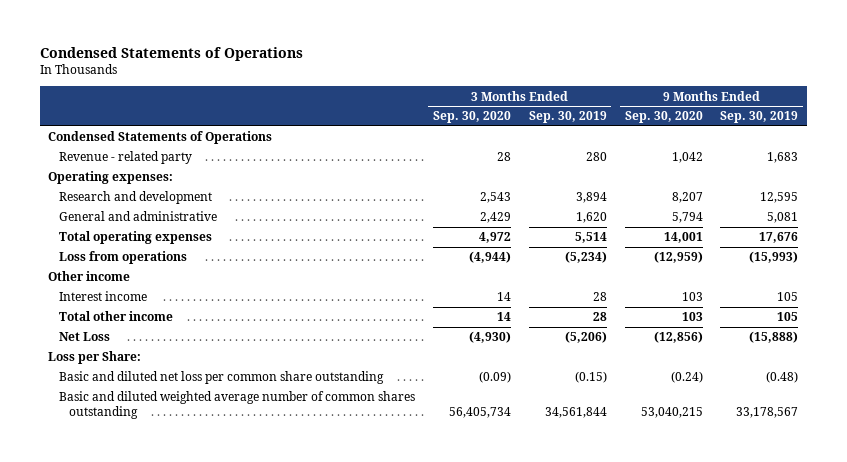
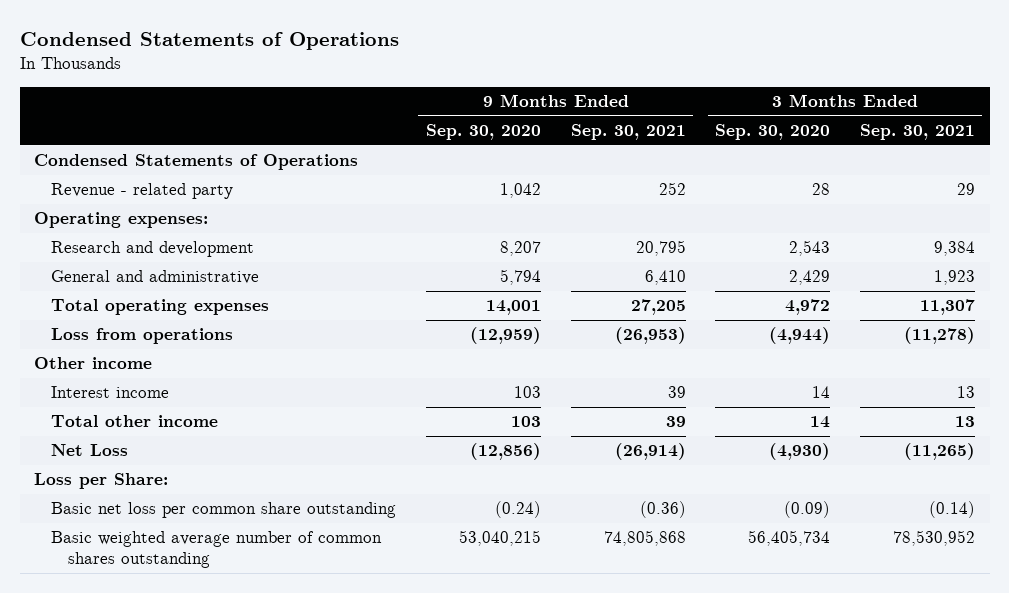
- | 3 Months Ended Sep. 30, 2020 | 3 Months Ended Sep. 30, 2019 | 9 Months Ended Sep. 30, 2020 | 9 Months Ended Sep. 30, 2019
+ | 9 Months Ended Sep. 30, 2020 | 9 Months Ended Sep. 30, 2021 | 3 Months Ended Sep. 30, 2020 | 3 Months Ended Sep. 30, 2021
- Basic and diluted net loss per common share outstanding | (0.09) | (0.15) | (0.24) | (0.48)
- Basic and diluted weighted average number of common shares outstanding | 56,405,734 | 34,561,844 | 53,040,215 | 33,178,567
+ Basic net loss per common share outstanding | (0.24) | (0.36) | (0.09) | (0.14)
+ Basic weighted average number of common shares outstanding | 53,040,215 | 74,805,868 | 56,405,734 | 78,530,952

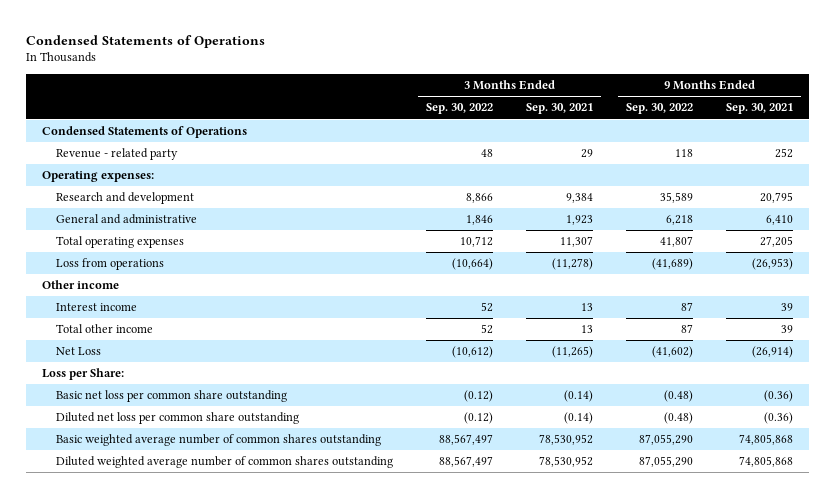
- | 9 Months Ended Sep. 30, 2020 | 9 Months Ended Sep. 30, 2021 | 3 Months Ended Sep. 30, 2020 | 3 Months Ended Sep. 30, 2021
+ | 3 Months Ended Sep. 30, 2022 | 3 Months Ended Sep. 30, 2021 | 9 Months Ended Sep. 30, 2022 | 9 Months Ended Sep. 30, 2021
+ Diluted net loss per common share outstanding | (0.12) | (0.14) | (0.48) | (0.36)
+ Diluted weighted average number of common shares outstanding | 88,567,497 | 78,530,952 | 87,055,290 | 74,805,868

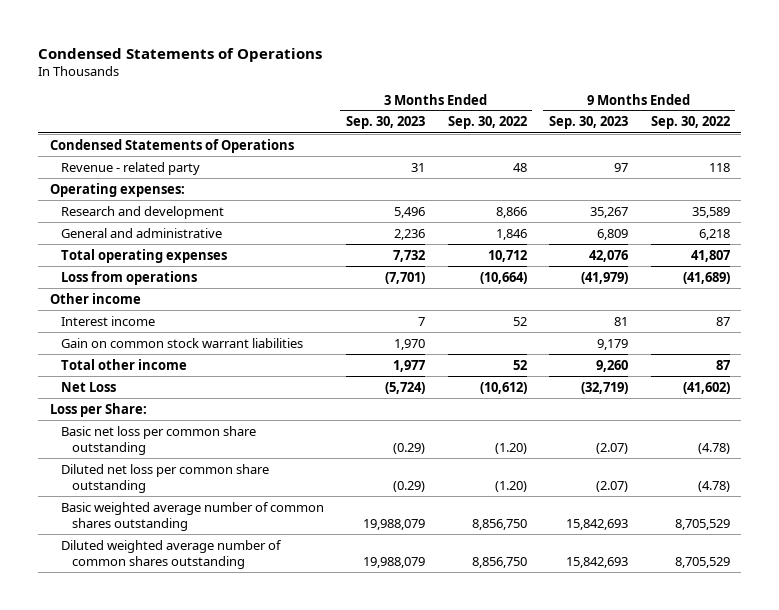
- | 3 Months Ended Sep. 30, 2022 | 3 Months Ended Sep. 30, 2021 | 9 Months Ended Sep. 30, 2022 | 9 Months Ended Sep. 30, 2021
+ | 3 Months Ended Sep. 30, 2023 | 3 Months Ended Sep. 30, 2022 | 9 Months Ended Sep. 30, 2023 | 9 Months Ended Sep. 30, 2022
+ Gain on common stock warrant liabilities | 1,970 | | 9,179 |
- Basic net loss per common share outstanding | (0.12) | (0.14) | (0.48) | (0.36)
- Diluted net loss per common share outstanding | (0.12) | (0.14) | (0.48) | (0.36)
- Basic weighted average number of common shares outstanding | 88,567,497 | 78,530,952 | 87,055,290 | 74,805,868
- Diluted weighted average number of common shares outstanding | 88,567,497 | 78,530,952 | 87,055,290 | 74,805,868
+ Basic net loss per common share outstanding | (0.29) | (1.20) | (2.07) | (4.78)
+ Diluted net loss per common share outstanding | (0.29) | (1.20) | (2.07) | (4.78)
+ Basic weighted average number of common shares outstanding | 19,988,079 | 8,856,750 | 15,842,693 | 8,705,529
+ Diluted weighted average number of common shares outstanding | 19,988,079 | 8,856,750 | 15,842,693 | 8,705,529

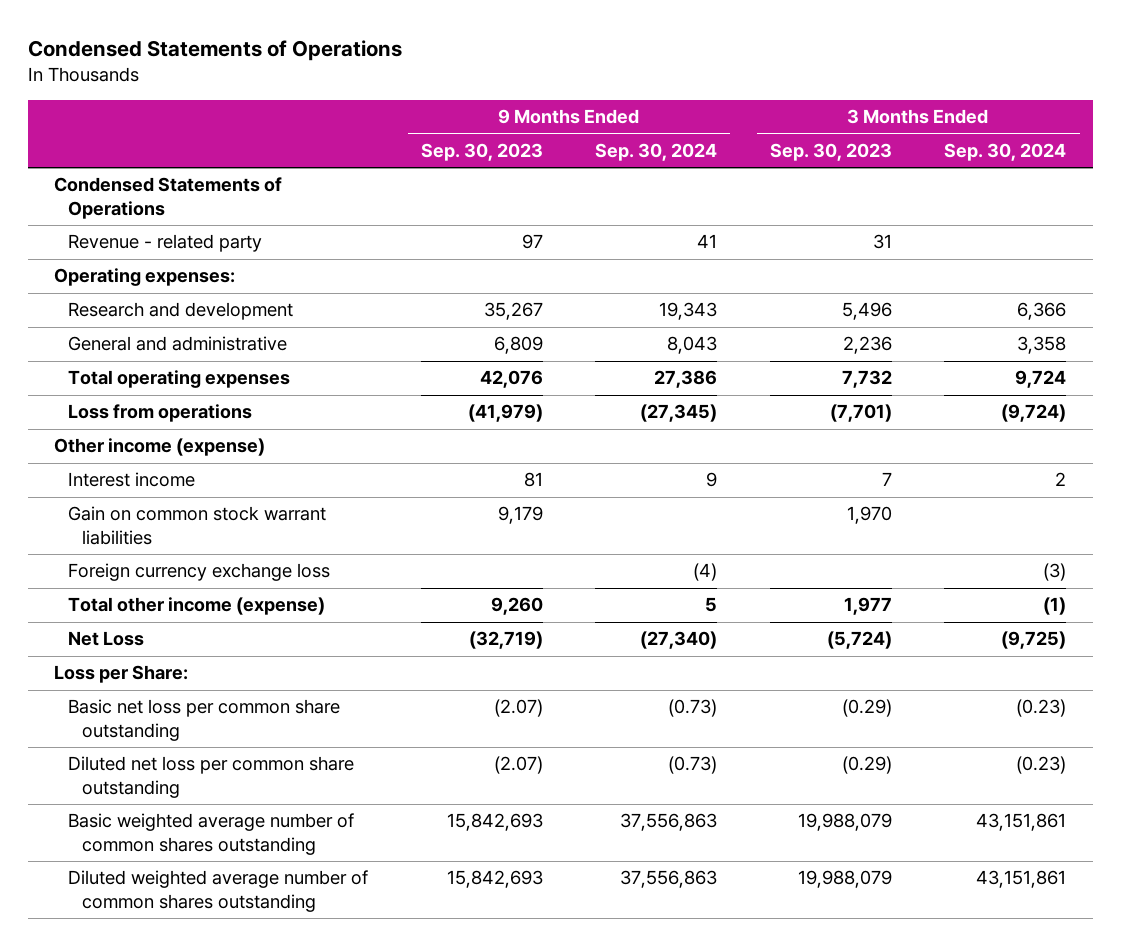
- | 3 Months Ended Sep. 30, 2023 | 3 Months Ended Sep. 30, 2022 | 9 Months Ended Sep. 30, 2023 | 9 Months Ended Sep. 30, 2022
+ | 9 Months Ended Sep. 30, 2023 | 9 Months Ended Sep. 30, 2024 | 3 Months Ended Sep. 30, 2023 | 3 Months Ended Sep. 30, 2024
- Other income
+ Other income (expense)
- Total other income | 1,977 | 52 | 9,260 | 87
+ Foreign currency exchange loss | | (4) | | (3)
+ Total other income (expense) | 9,260 | 5 | 1,977 | (1)

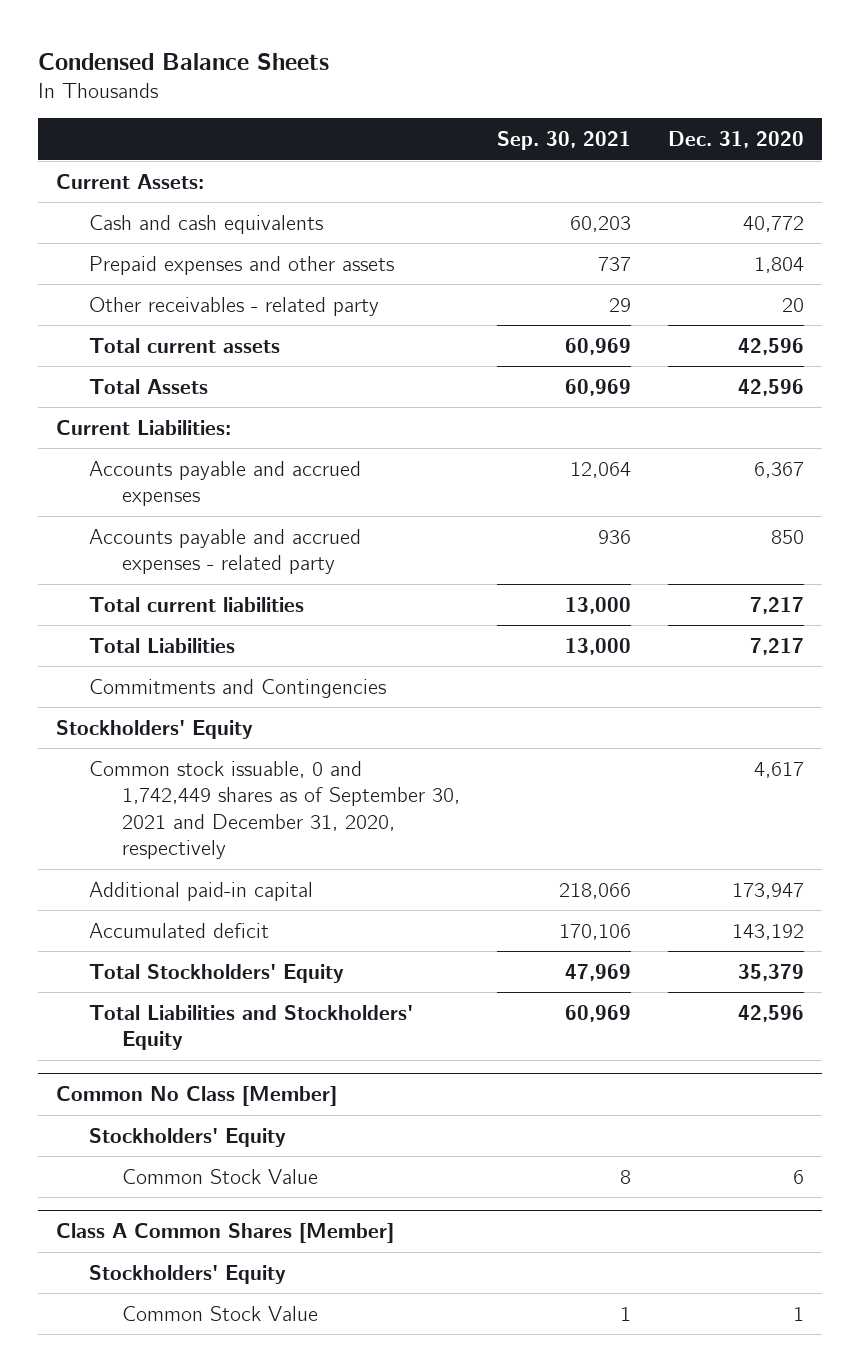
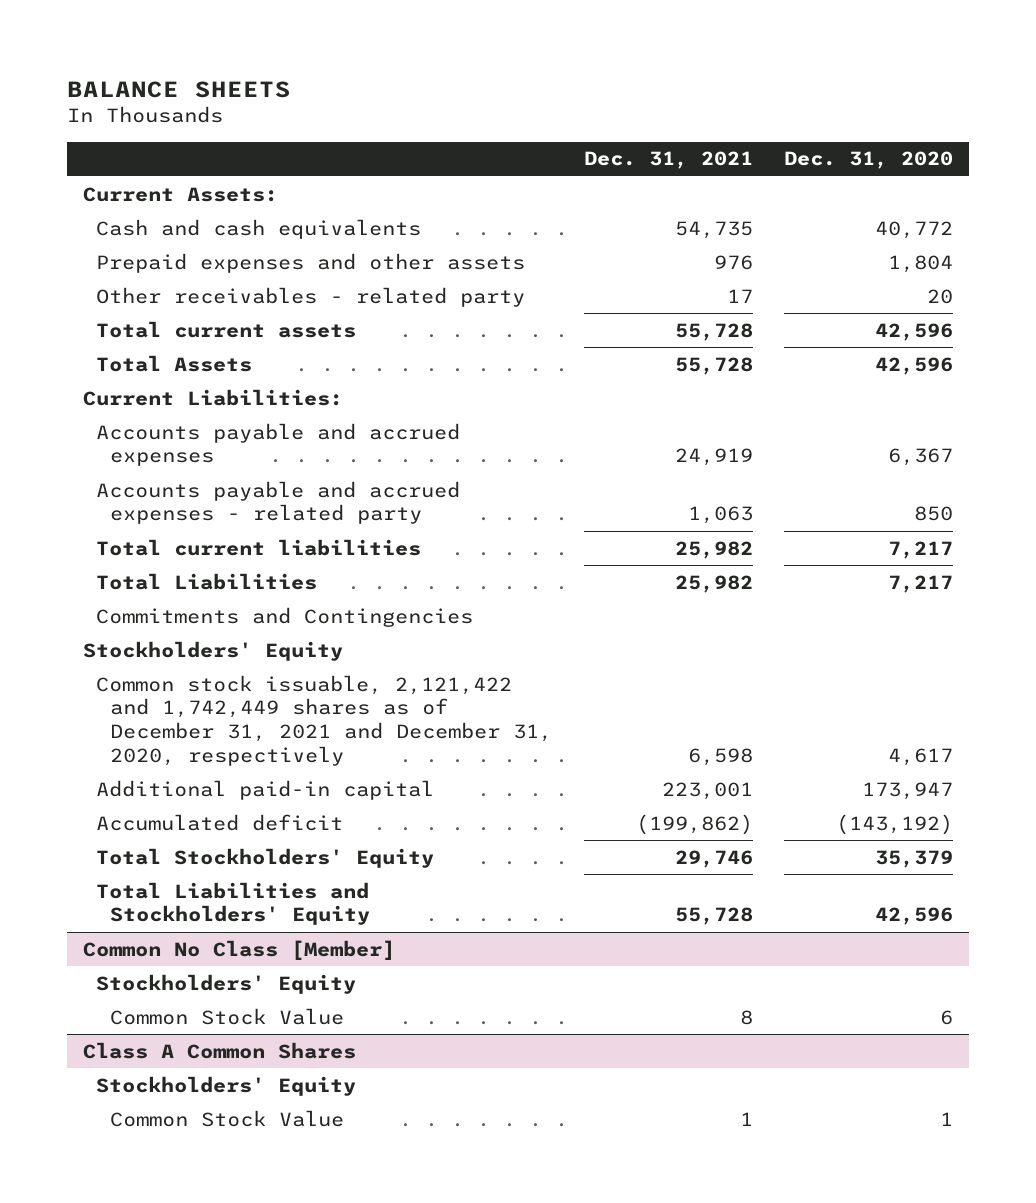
- Condensed Balance Sheets
+ BALANCE SHEETS
- | Sep. 30, 2021 | Dec. 31, 2020
+ | Dec. 31, 2021 | Dec. 31, 2020
- Common stock issuable, 0 and 1,742,449 shares as of September 30, 2021 and December 31, 2020, respectively | | 4,617
+ Common stock issuable, 2,121,422 and 1,742,449 shares as of December 31, 2021 and December 31, 2020, respectively | 6,598 | 4,617
- Accumulated deficit | 170,106 | 143,192
+ Accumulated deficit | (199,862) | (143,192)
- Class A Common Shares [Member]
+ Class A Common Shares

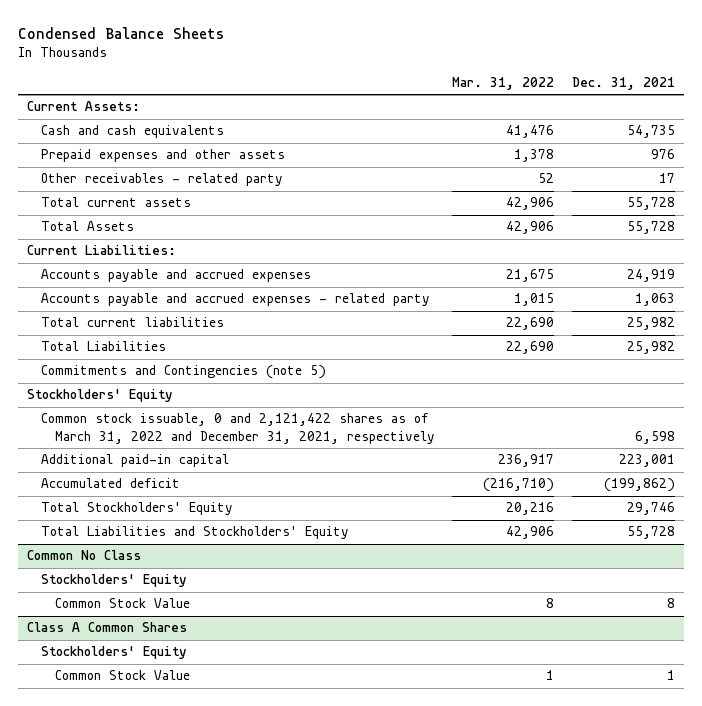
- BALANCE SHEETS
+ Condensed Balance Sheets
- | Dec. 31, 2021 | Dec. 31, 2020
+ | Mar. 31, 2022 | Dec. 31, 2021
- Commitments and Contingencies
+ Commitments and Contingencies (note 5)
- Common stock issuable, 2,121,422 and 1,742,449 shares as of December 31, 2021 and December 31, 2020, respectively | 6,598 | 4,617
+ Common stock issuable, 0 and 2,121,422 shares as of March 31, 2022 and December 31, 2021, respectively | | 6,598
- Common No Class [Member]
+ Common No Class

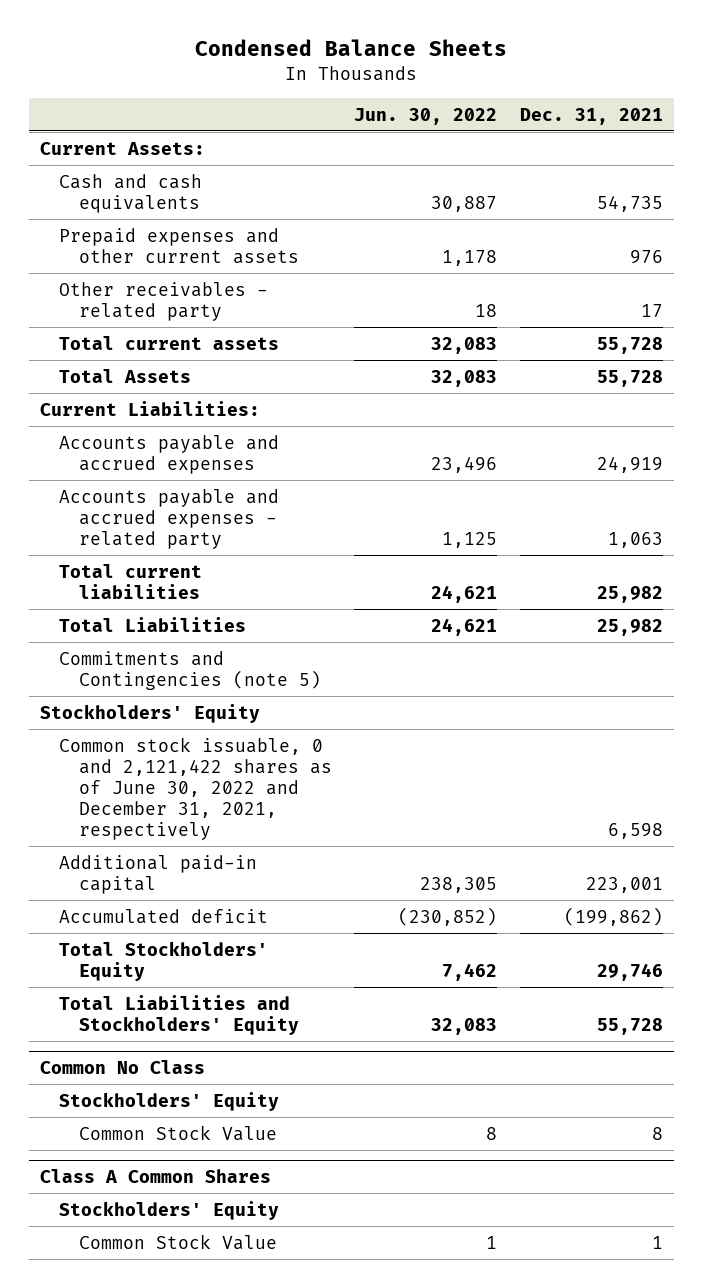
- | Mar. 31, 2022 | Dec. 31, 2021
+ | Jun. 30, 2022 | Dec. 31, 2021
- Prepaid expenses and other assets | 1,378 | 976
+ Prepaid expenses and other current assets | 1,178 | 976
- Common stock issuable, 0 and 2,121,422 shares as of March 31, 2022 and December 31, 2021, respectively | | 6,598
+ Common stock issuable, 0 and 2,121,422 shares as of June 30, 2022 and December 31, 2021, respectively | | 6,598

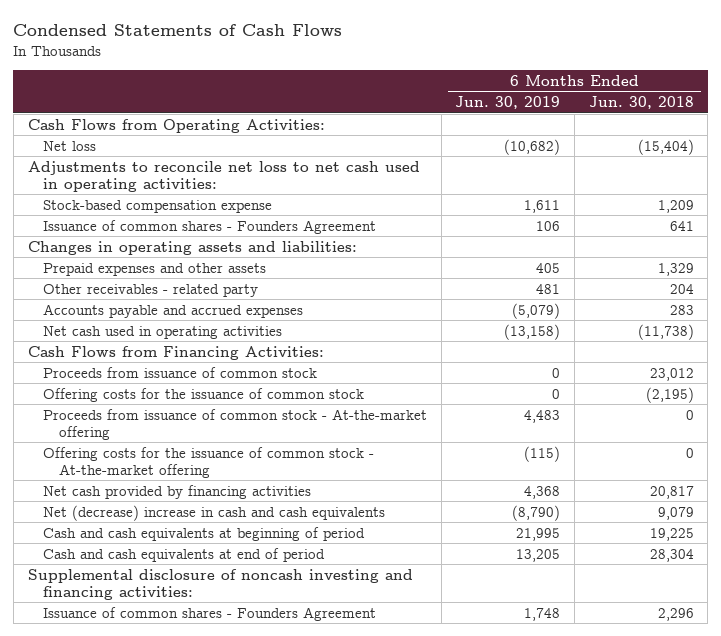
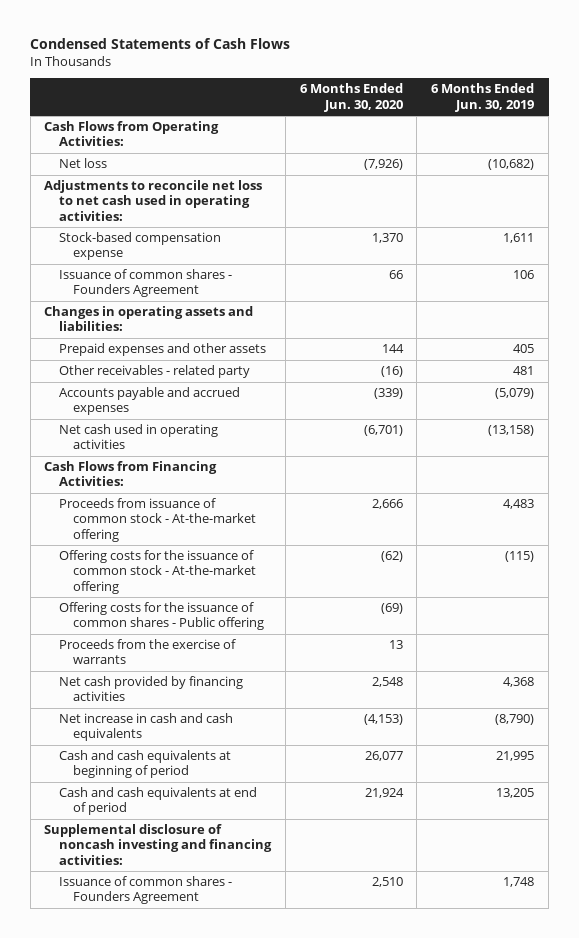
- | 6 Months Ended Jun. 30, 2019 | 6 Months Ended Jun. 30, 2018
+ | 6 Months Ended Jun. 30, 2020 | 6 Months Ended Jun. 30, 2019
- Proceeds from issuance of common stock | 0 | 23,012
- Offering costs for the issuance of common stock | 0 | (2,195)
+ Offering costs for the issuance of common shares - Public offering | (69) |
+ Proceeds from the exercise of warrants | 13 |
- Net (decrease) increase in cash and cash equivalents | (8,790) | 9,079
+ Net increase in cash and cash equivalents | (4,153) | (8,790)

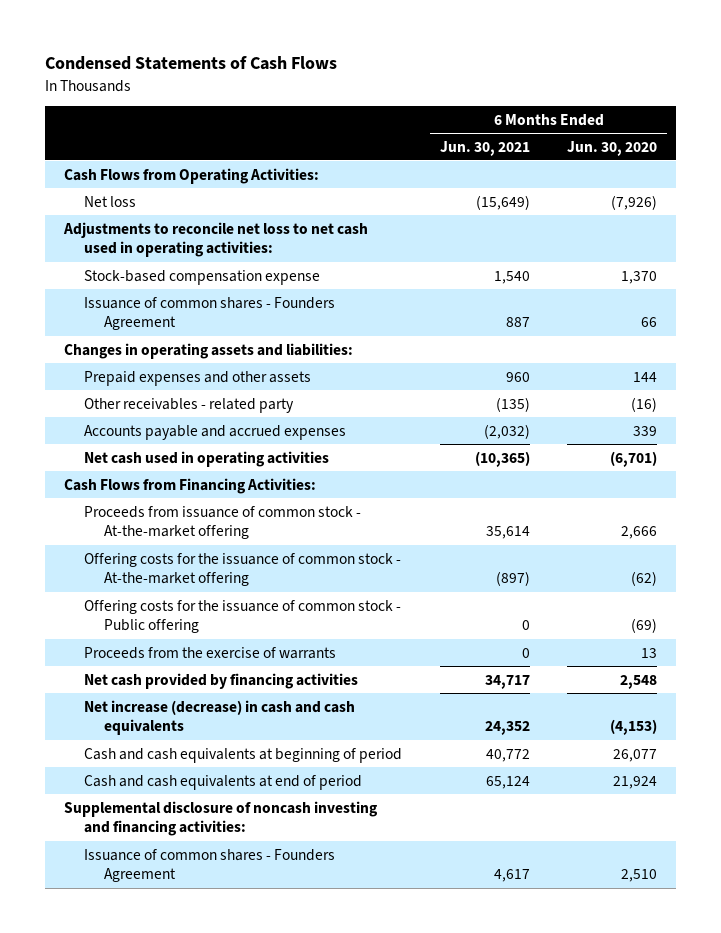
- | 6 Months Ended Jun. 30, 2020 | 6 Months Ended Jun. 30, 2019
+ | 6 Months Ended Jun. 30, 2021 | 6 Months Ended Jun. 30, 2020
- Accounts payable and accrued expenses | (339) | (5,079)
+ Accounts payable and accrued expenses | (2,032) | 339
- Offering costs for the issuance of common shares - Public offering | (69) |
+ Offering costs for the issuance of common stock - Public offering | 0 | (69)
- Net increase in cash and cash equivalents | (4,153) | (8,790)
+ Net increase (decrease) in cash and cash equivalents | 24,352 | (4,153)

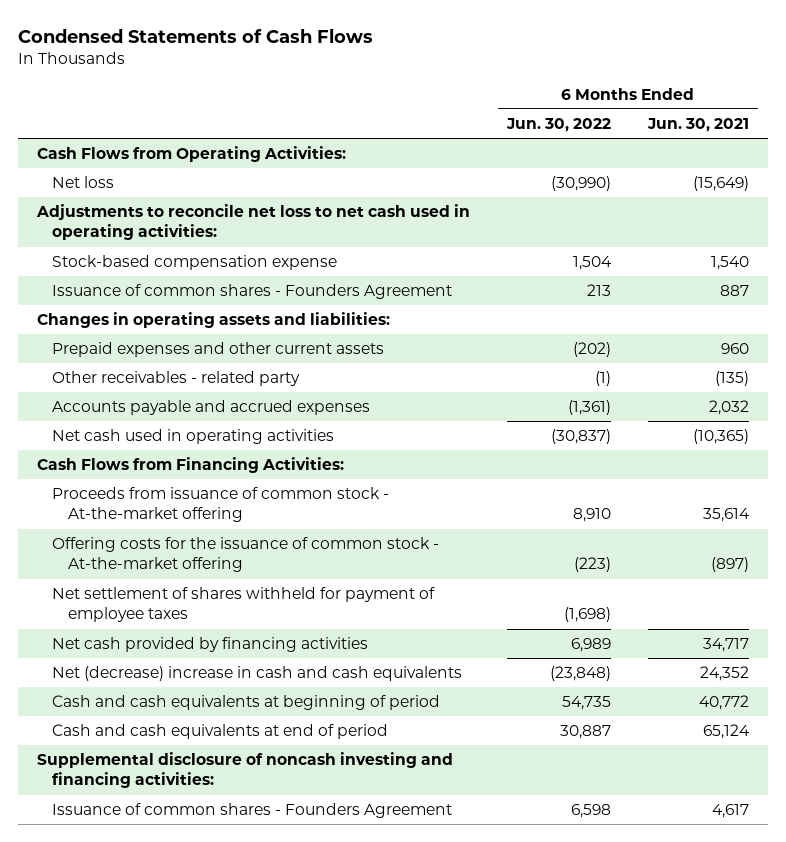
- | 6 Months Ended Jun. 30, 2021 | 6 Months Ended Jun. 30, 2020
+ | 6 Months Ended Jun. 30, 2022 | 6 Months Ended Jun. 30, 2021
- Prepaid expenses and other assets | 960 | 144
+ Prepaid expenses and other current assets | (202) | 960
- Accounts payable and accrued expenses | (2,032) | 339
+ Accounts payable and accrued expenses | (1,361) | 2,032
- Offering costs for the issuance of common stock - Public offering | 0 | (69)
- Proceeds from the exercise of warrants | 0 | 13
+ Net settlement of shares withheld for payment of employee taxes | (1,698) |
- Net increase (decrease) in cash and cash equivalents | 24,352 | (4,153)
+ Net (decrease) increase in cash and cash equivalents | (23,848) | 24,352

